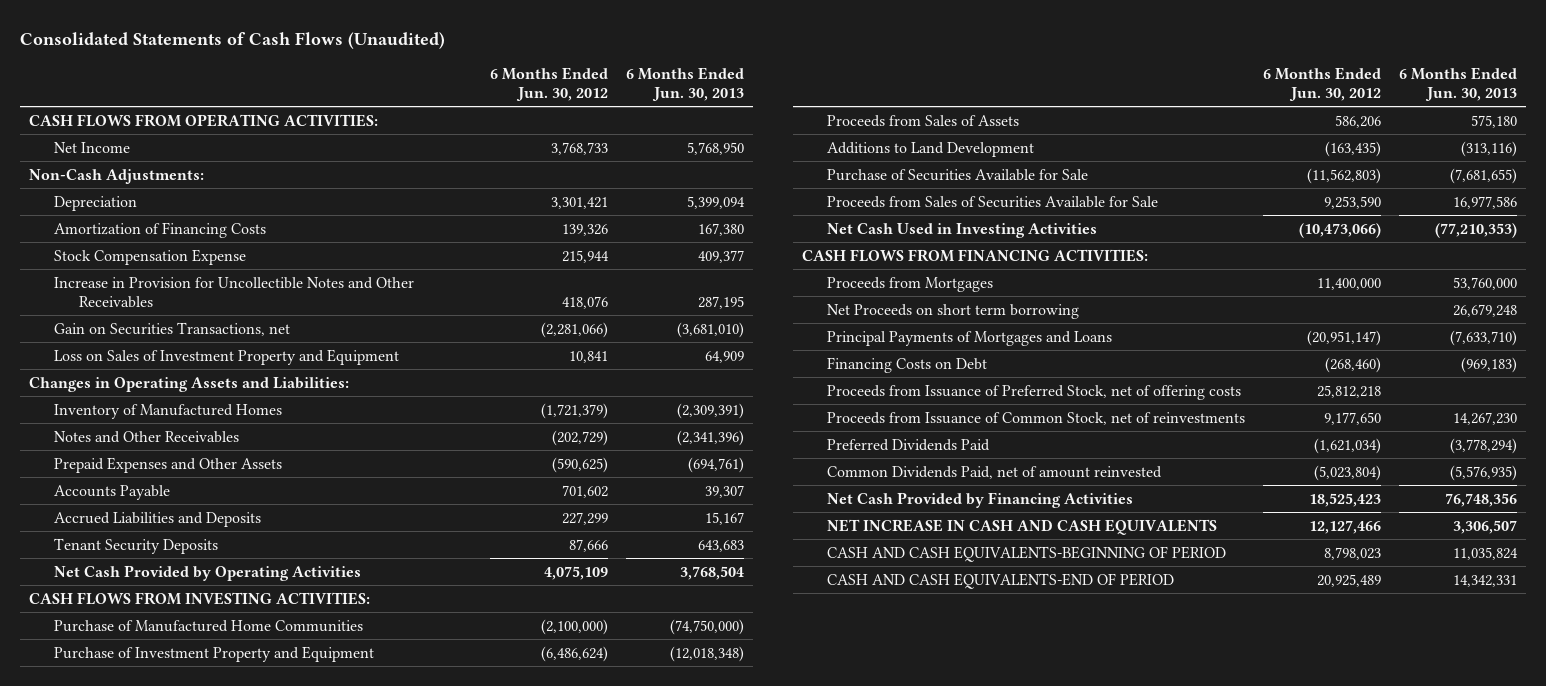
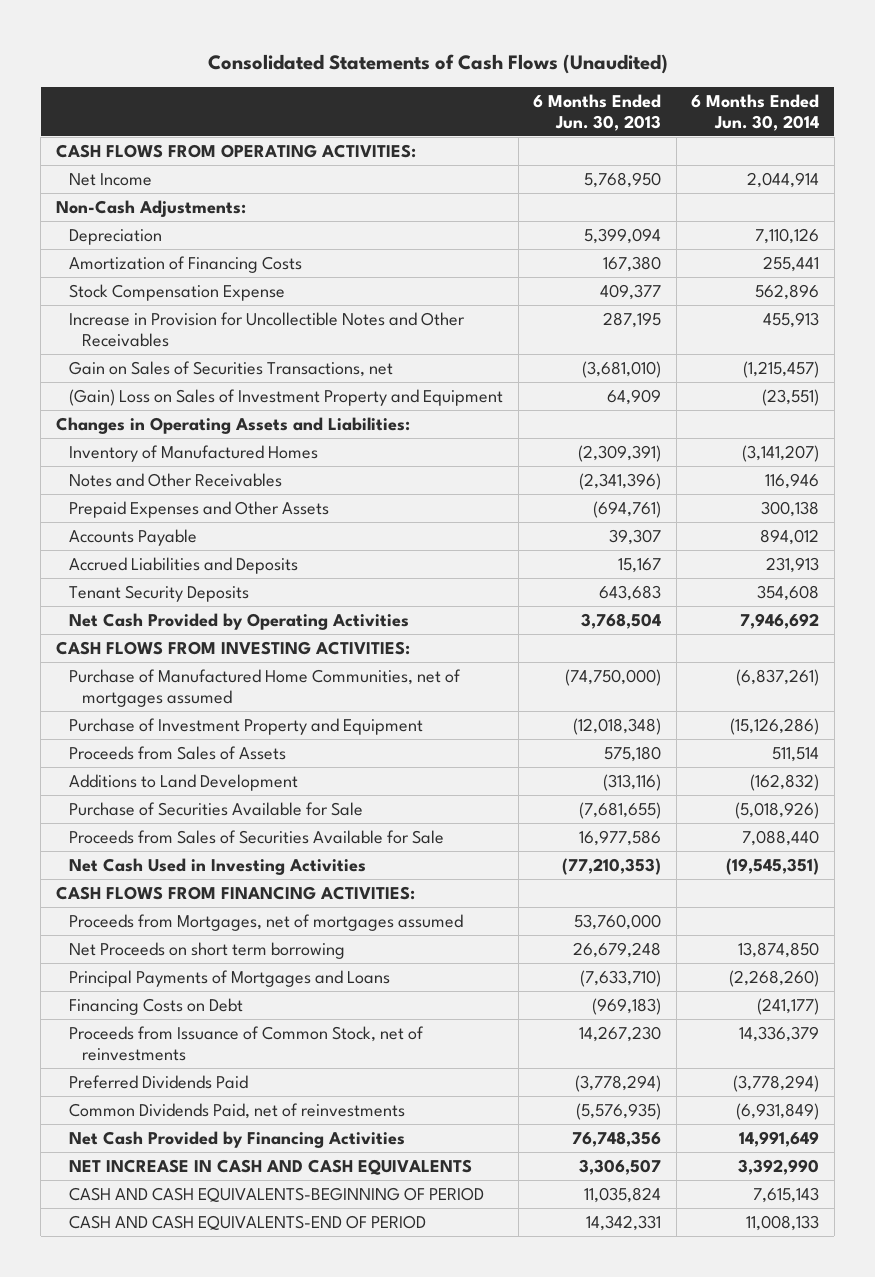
- | 6 Months Ended Jun. 30, 2012 | 6 Months Ended Jun. 30, 2013
+ | 6 Months Ended Jun. 30, 2013 | 6 Months Ended Jun. 30, 2014
- Gain on Securities Transactions, net | (2,281,066) | (3,681,010)
- Loss on Sales of Investment Property and Equipment | 10,841 | 64,909
+ Gain on Sales of Securities Transactions, net | (3,681,010) | (1,215,457)
+ (Gain) Loss on Sales of Investment Property and Equipment | 64,909 | (23,551)
- Purchase of Manufactured Home Communities | (2,100,000) | (74,750,000)
+ Purchase of Manufactured Home Communities, net of mortgages assumed | (74,750,000) | (6,837,261)
- Proceeds from Mortgages | 11,400,000 | 53,760,000
+ Proceeds from Mortgages, net of mortgages assumed | 53,760,000 |
- Proceeds from Issuance of Preferred Stock, net of offering costs | 25,812,218 |
- Common Dividends Paid, net of amount reinvested | (5,023,804) | (5,576,935)
+ Common Dividends Paid, net of reinvestments | (5,576,935) | (6,931,849)

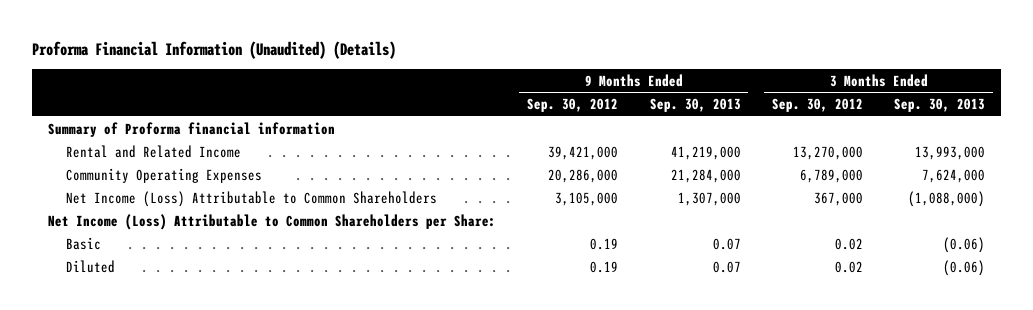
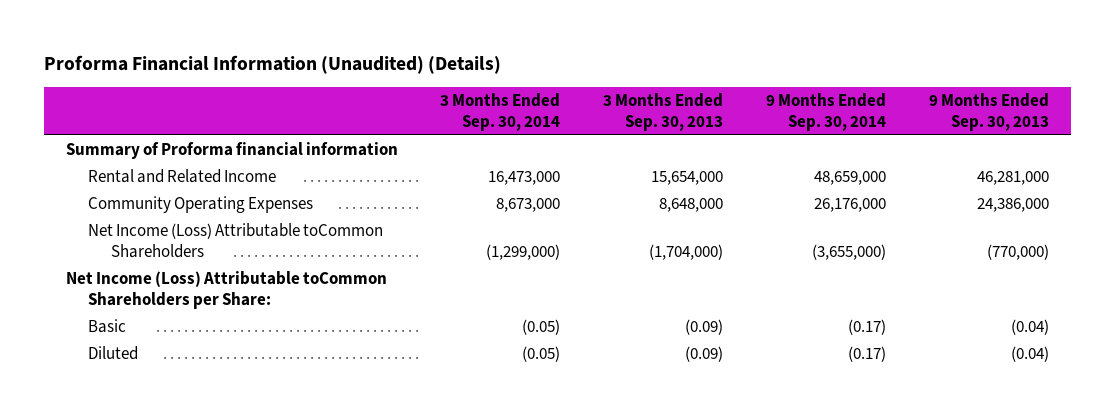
- | 9 Months Ended Sep. 30, 2012 | 9 Months Ended Sep. 30, 2013 | 3 Months Ended Sep. 30, 2012 | 3 Months Ended Sep. 30, 2013
+ | 3 Months Ended Sep. 30, 2014 | 3 Months Ended Sep. 30, 2013 | 9 Months Ended Sep. 30, 2014 | 9 Months Ended Sep. 30, 2013
- Rental and Related Income | 39,421,000 | 41,219,000 | 13,270,000 | 13,993,000
- Community Operating Expenses | 20,286,000 | 21,284,000 | 6,789,000 | 7,624,000
- Net Income (Loss) Attributable to Common Shareholders | 3,105,000 | 1,307,000 | 367,000 | (1,088,000)
- Net Income (Loss) Attributable to Common Shareholders per Share:
- Basic | 0.19 | 0.07 | 0.02 | (0.06)
- Diluted | 0.19 | 0.07 | 0.02 | (0.06)
+ Rental and Related Income | 16,473,000 | 15,654,000 | 48,659,000 | 46,281,000
+ Community Operating Expenses | 8,673,000 | 8,648,000 | 26,176,000 | 24,386,000
+ Net Income (Loss) Attributable toCommon Shareholders | (1,299,000) | (1,704,000) | (3,655,000) | (770,000)
+ Net Income (Loss) Attributable toCommon Shareholders per Share:
+ Basic | (0.05) | (0.09) | (0.17) | (0.04)
+ Diluted | (0.05) | (0.09) | (0.17) | (0.04)

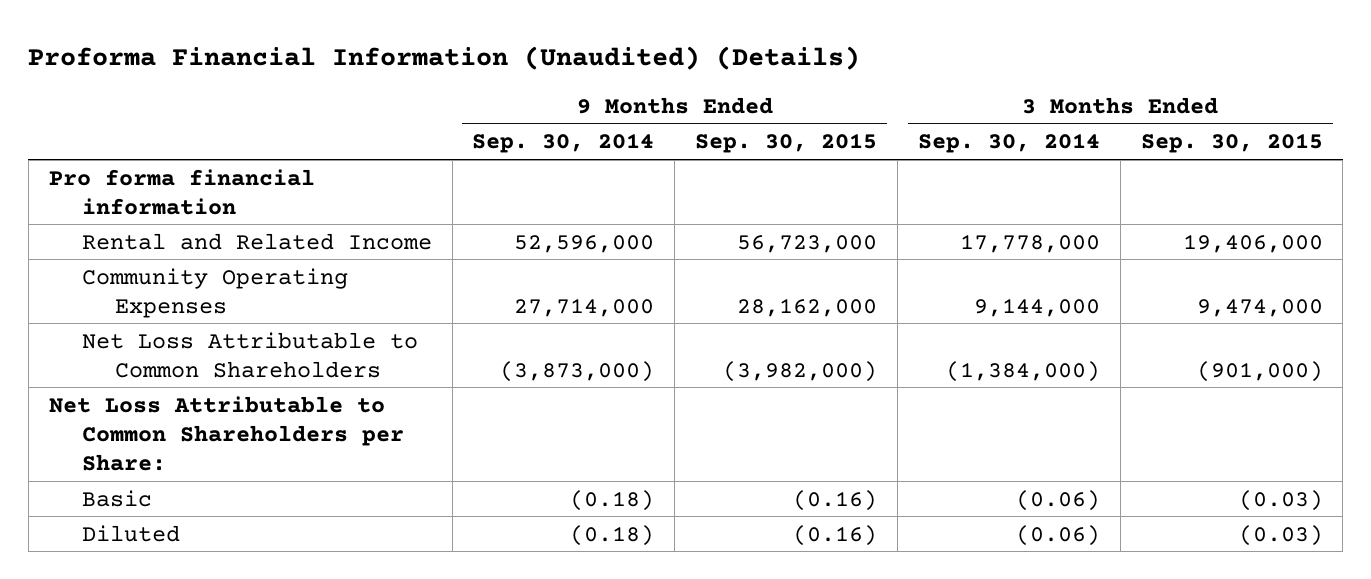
- | 3 Months Ended Sep. 30, 2014 | 3 Months Ended Sep. 30, 2013 | 9 Months Ended Sep. 30, 2014 | 9 Months Ended Sep. 30, 2013
+ | 9 Months Ended Sep. 30, 2014 | 9 Months Ended Sep. 30, 2015 | 3 Months Ended Sep. 30, 2014 | 3 Months Ended Sep. 30, 2015
- Summary of Proforma financial information
- Rental and Related Income | 16,473,000 | 15,654,000 | 48,659,000 | 46,281,000
- Community Operating Expenses | 8,673,000 | 8,648,000 | 26,176,000 | 24,386,000
- Net Income (Loss) Attributable toCommon Shareholders | (1,299,000) | (1,704,000) | (3,655,000) | (770,000)
- Net Income (Loss) Attributable toCommon Shareholders per Share:
- Basic | (0.05) | (0.09) | (0.17) | (0.04)
- Diluted | (0.05) | (0.09) | (0.17) | (0.04)
+ Pro forma financial information
+ Rental and Related Income | 52,596,000 | 56,723,000 | 17,778,000 | 19,406,000
+ Community Operating Expenses | 27,714,000 | 28,162,000 | 9,144,000 | 9,474,000
+ Net Loss Attributable to Common Shareholders | (3,873,000) | (3,982,000) | (1,384,000) | (901,000)
+ Net Loss Attributable to Common Shareholders per Share:
+ Basic | (0.18) | (0.16) | (0.06) | (0.03)
+ Diluted | (0.18) | (0.16) | (0.06) | (0.03)

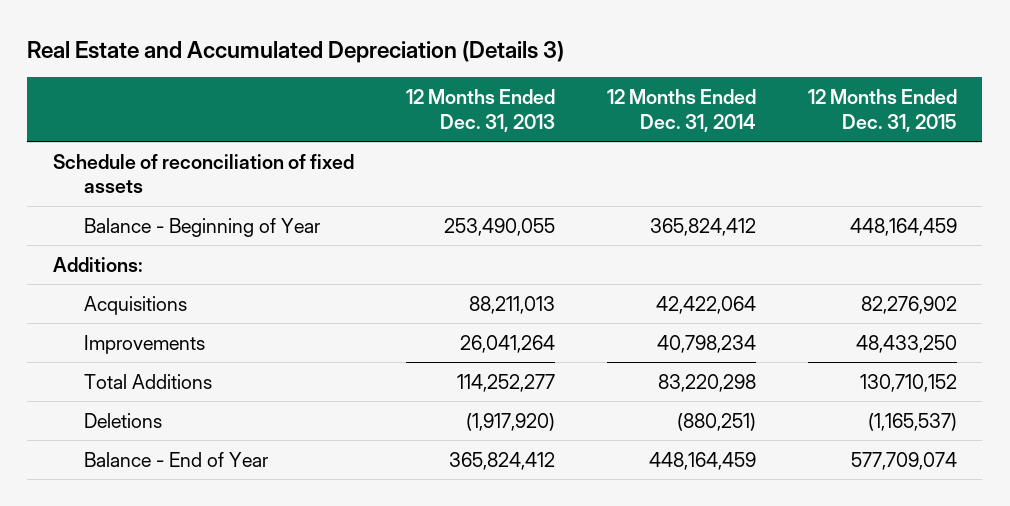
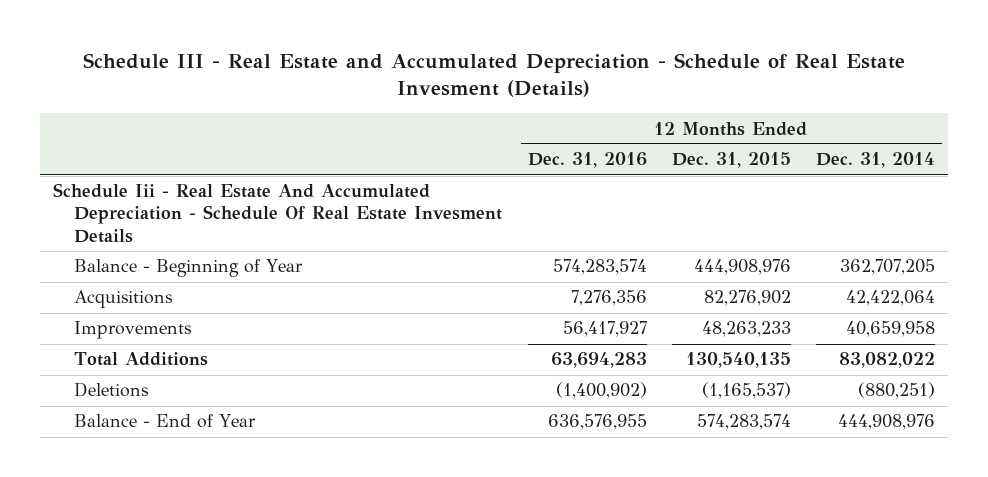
- Real Estate and Accumulated Depreciation (Details 3)
+ Schedule III - Real Estate and Accumulated Depreciation - Schedule of Real Estate Invesment (Details)
- | 12 Months Ended Dec. 31, 2013 | 12 Months Ended Dec. 31, 2014 | 12 Months Ended Dec. 31, 2015
+ | 12 Months Ended Dec. 31, 2016 | 12 Months Ended Dec. 31, 2015 | 12 Months Ended Dec. 31, 2014
- Schedule of reconciliation of fixed assets
- Balance - Beginning of Year | 253,490,055 | 365,824,412 | 448,164,459
- Additions:
+ Schedule Iii - Real Estate And Accumulated Depreciation - Schedule Of Real Estate Invesment Details
+ Balance - Beginning of Year | 574,283,574 | 444,908,976 | 362,707,205
- Improvements | 26,041,264 | 40,798,234 | 48,433,250
- Total Additions | 114,252,277 | 83,220,298 | 130,710,152
+ Improvements | 56,417,927 | 48,263,233 | 40,659,958
+ Total Additions | 63,694,283 | 130,540,135 | 83,082,022
- Balance - End of Year | 365,824,412 | 448,164,459 | 577,709,074
+ Balance - End of Year | 636,576,955 | 574,283,574 | 444,908,976

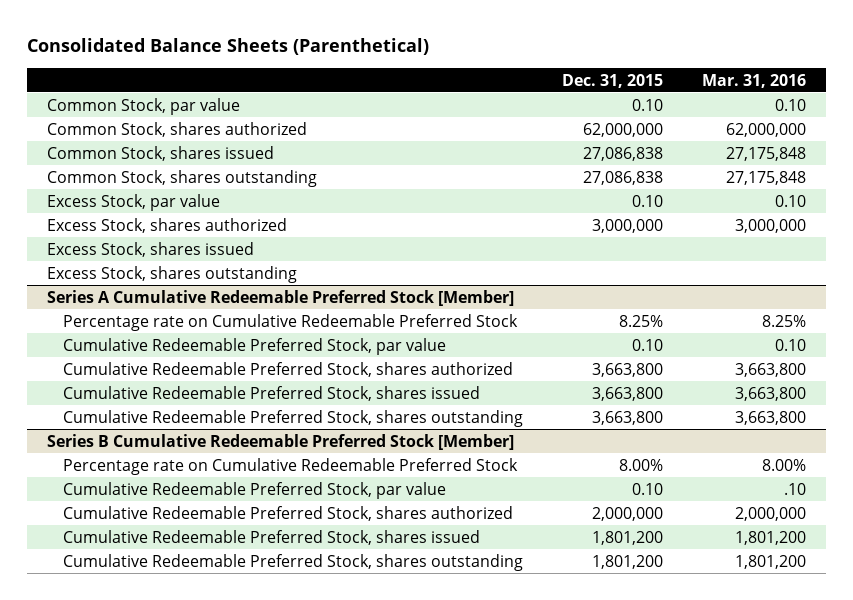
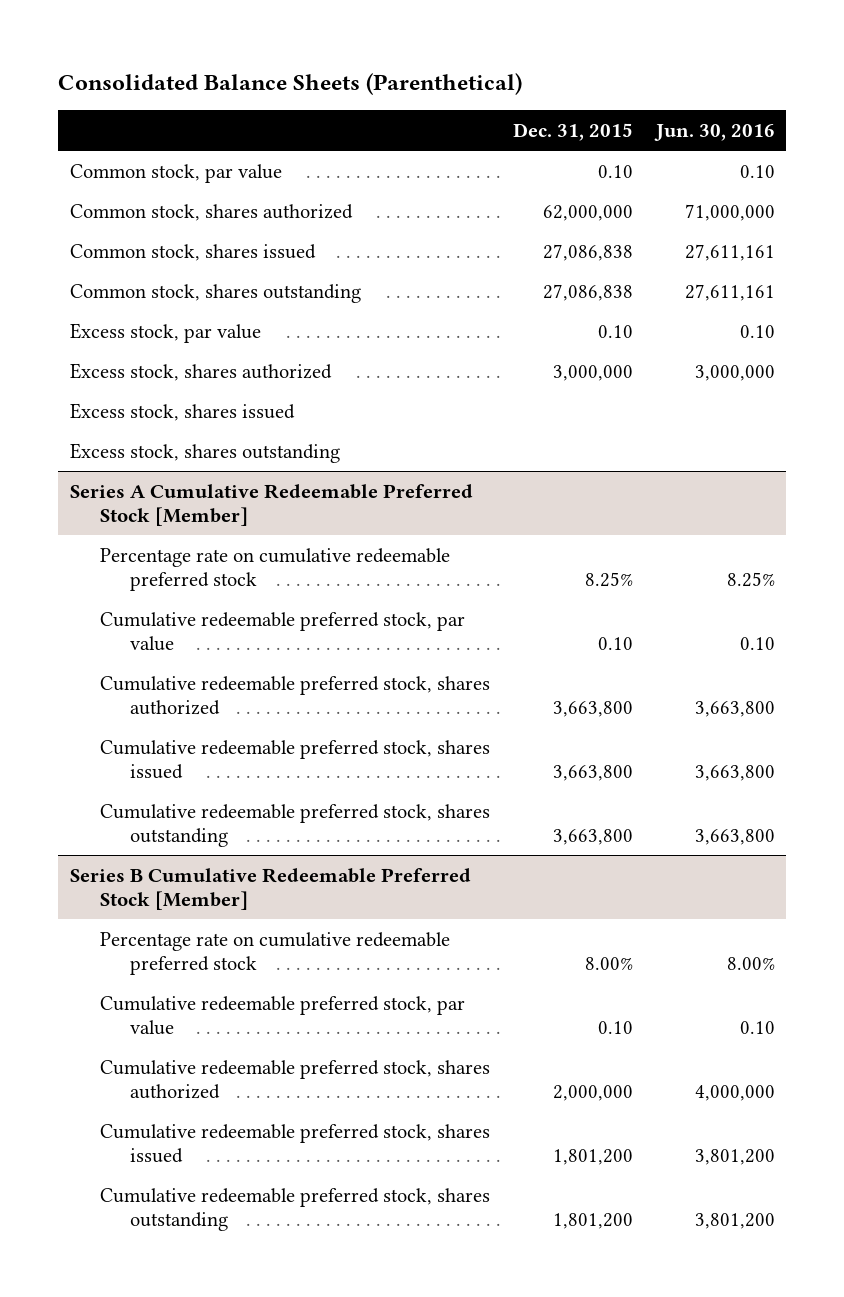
- | Dec. 31, 2015 | Mar. 31, 2016
+ | Dec. 31, 2015 | Jun. 30, 2016
- Common Stock, par value | 0.10 | 0.10
- Common Stock, shares authorized | 62,000,000 | 62,000,000
- Common Stock, shares issued | 27,086,838 | 27,175,848
- Common Stock, shares outstanding | 27,086,838 | 27,175,848
- Excess Stock, par value | 0.10 | 0.10
- Excess Stock, shares authorized | 3,000,000 | 3,000,000
- Excess Stock, shares issued
- Excess Stock, shares outstanding
+ Common stock, par value | 0.10 | 0.10
+ Common stock, shares authorized | 62,000,000 | 71,000,000
+ Common stock, shares issued | 27,086,838 | 27,611,161
+ Common stock, shares outstanding | 27,086,838 | 27,611,161
+ Excess stock, par value | 0.10 | 0.10
+ Excess stock, shares authorized | 3,000,000 | 3,000,000
+ Excess stock, shares issued
+ Excess stock, shares outstanding
@ Series A Cumulative Redeemable Preferred Stock [Member]
- Percentage rate on Cumulative Redeemable Preferred Stock | 8.25% | 8.25%
- Cumulative Redeemable Preferred Stock, par value | 0.10 | 0.10
- Cumulative Redeemable Preferred Stock, shares authorized | 3,663,800 | 3,663,800
- Cumulative Redeemable Preferred Stock, shares issued | 3,663,800 | 3,663,800
- Cumulative Redeemable Preferred Stock, shares outstanding | 3,663,800 | 3,663,800
+ Percentage rate on cumulative redeemable preferred stock | 8.25% | 8.25%
+ Cumulative redeemable preferred stock, par value | 0.10 | 0.10
+ Cumulative redeemable preferred stock, shares authorized | 3,663,800 | 3,663,800
+ Cumulative redeemable preferred stock, shares issued | 3,663,800 | 3,663,800
+ Cumulative redeemable preferred stock, shares outstanding | 3,663,800 | 3,663,800
@ Series B Cumulative Redeemable Preferred Stock [Member]
- Percentage rate on Cumulative Redeemable Preferred Stock | 8.00% | 8.00%
- Cumulative Redeemable Preferred Stock, par value | 0.10 | .10
- Cumulative Redeemable Preferred Stock, shares authorized | 2,000,000 | 2,000,000
- Cumulative Redeemable Preferred Stock, shares issued | 1,801,200 | 1,801,200
- Cumulative Redeemable Preferred Stock, shares outstanding | 1,801,200 | 1,801,200
+ Percentage rate on cumulative redeemable preferred stock | 8.00% | 8.00%
+ Cumulative redeemable preferred stock, par value | 0.10 | 0.10
+ Cumulative redeemable preferred stock, shares authorized | 2,000,000 | 4,000,000
+ Cumulative redeemable preferred stock, shares issued | 1,801,200 | 3,801,200
+ Cumulative redeemable preferred stock, shares outstanding | 1,801,200 | 3,801,200

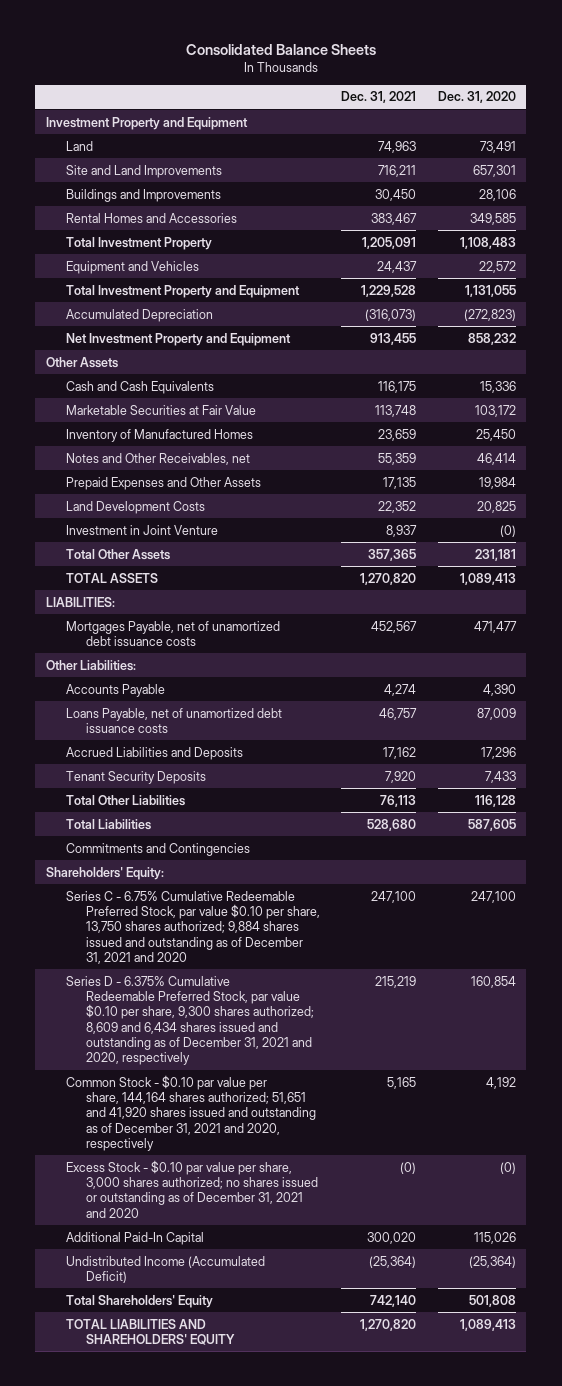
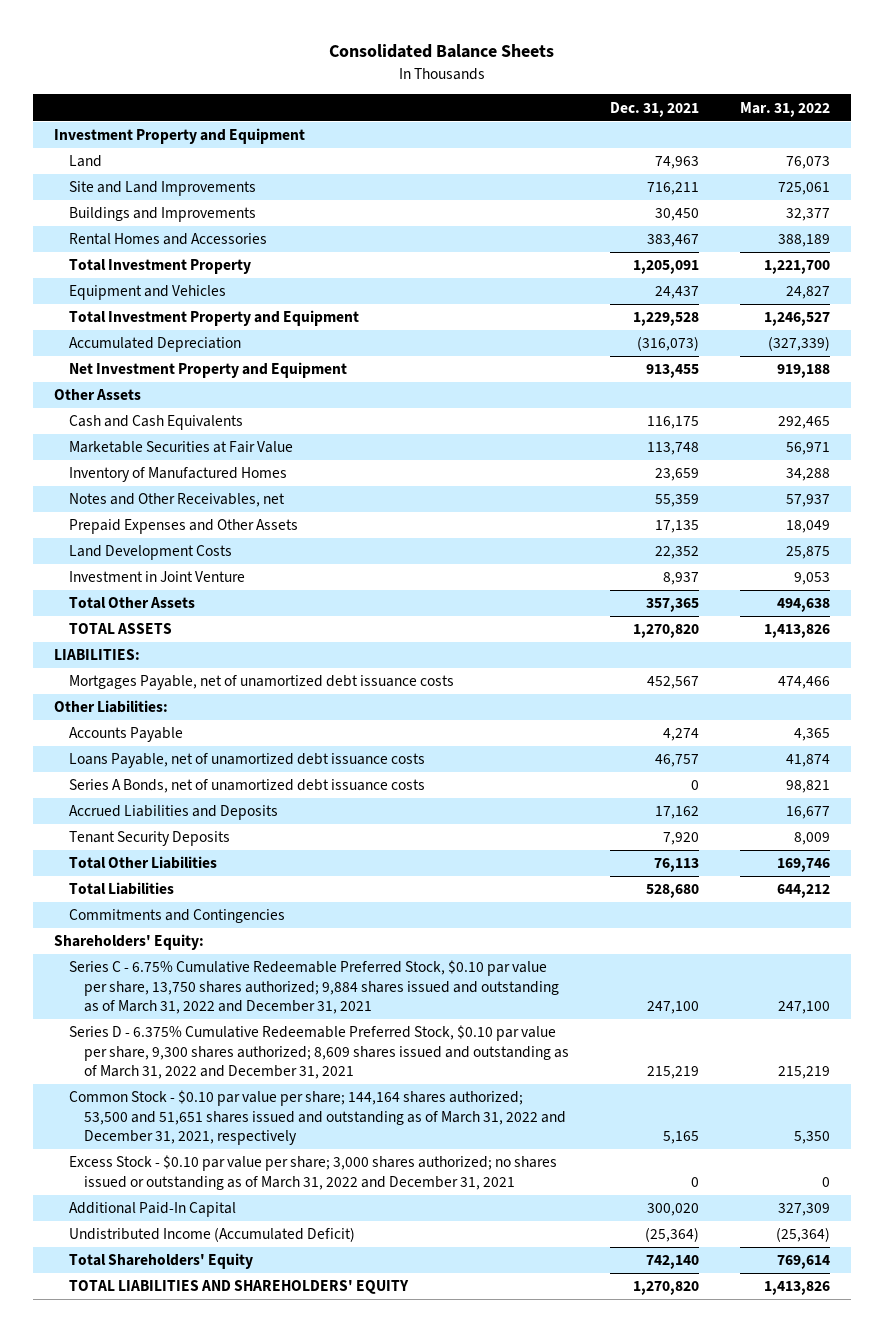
- | Dec. 31, 2021 | Dec. 31, 2020
+ | Dec. 31, 2021 | Mar. 31, 2022
+ Series A Bonds, net of unamortized debt issuance costs | 0 | 98,821
- Series C - 6.75% Cumulative Redeemable Preferred Stock, par value $0.10 per share, 13,750 shares authorized; 9,884 shares issued and outstanding as of December 31, 2021 and 2020 | 247,100 | 247,100
- Series D - 6.375% Cumulative Redeemable Preferred Stock, par value $0.10 per share, 9,300 shares authorized; 8,609 and 6,434 shares issued and outstanding as of December 31, 2021 and 2020, respectively | 215,219 | 160,854
- Common Stock - $0.10 par value per share, 144,164 shares authorized; 51,651 and 41,920 shares issued and outstanding as of December 31, 2021 and 2020, respectively | 5,165 | 4,192
- Excess Stock - $0.10 par value per share, 3,000 shares authorized; no shares issued or outstanding as of December 31, 2021 and 2020 | (0) | (0)
+ Series C - 6.75% Cumulative Redeemable Preferred Stock, $0.10 par value per share, 13,750 shares authorized; 9,884 shares issued and outstanding as of March 31, 2022 and December 31, 2021 | 247,100 | 247,100
+ Series D - 6.375% Cumulative Redeemable Preferred Stock, $0.10 par value per share, 9,300 shares authorized; 8,609 shares issued and outstanding as of March 31, 2022 and December 31, 2021 | 215,219 | 215,219
+ Common Stock - $0.10 par value per share; 144,164 shares authorized; 53,500 and 51,651 shares issued and outstanding as of March 31, 2022 and December 31, 2021, respectively | 5,165 | 5,350
+ Excess Stock - $0.10 par value per share; 3,000 shares authorized; no shares issued or outstanding as of March 31, 2022 and December 31, 2021 | 0 | 0

